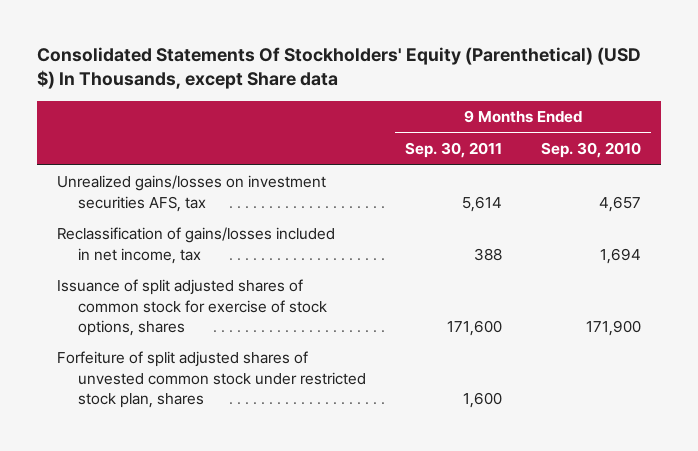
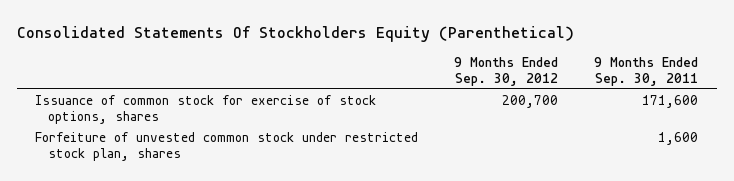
- Consolidated Statements Of Stockholders' Equity (Parenthetical) (USD $) In Thousands, except Share data
+ Consolidated Statements Of Stockholders Equity (Parenthetical)
- | 9 Months Ended Sep. 30, 2011 | 9 Months Ended Sep. 30, 2010
+ | 9 Months Ended Sep. 30, 2012 | 9 Months Ended Sep. 30, 2011
- Unrealized gains/losses on investment securities AFS, tax | 5,614 | 4,657
- Reclassification of gains/losses included in net income, tax | 388 | 1,694
- Issuance of split adjusted shares of common stock for exercise of stock options, shares | 171,600 | 171,900
- Forfeiture of split adjusted shares of unvested common stock under restricted stock plan, shares | 1,600 |
+ Issuance of common stock for exercise of stock options, shares | 200,700 | 171,600
+ Forfeiture of unvested common stock under restricted stock plan, shares | | 1,600

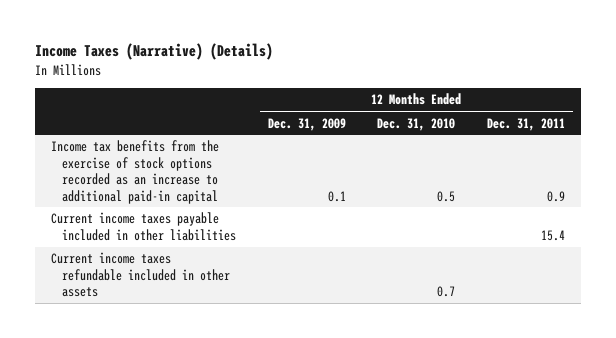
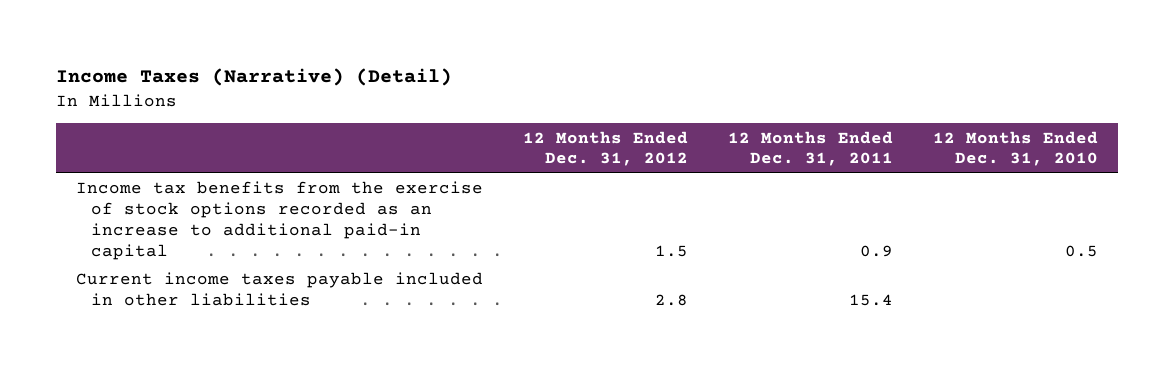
- Income Taxes (Narrative) (Details)
+ Income Taxes (Narrative) (Detail)
- | 12 Months Ended Dec. 31, 2009 | 12 Months Ended Dec. 31, 2010 | 12 Months Ended Dec. 31, 2011
+ | 12 Months Ended Dec. 31, 2012 | 12 Months Ended Dec. 31, 2011 | 12 Months Ended Dec. 31, 2010
- Current income taxes refundable included in other assets | | 0.7 |

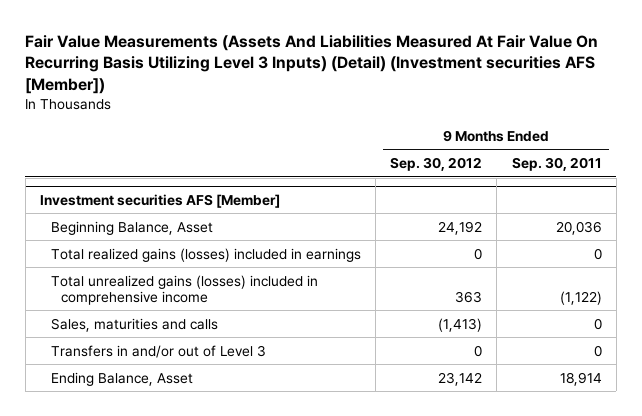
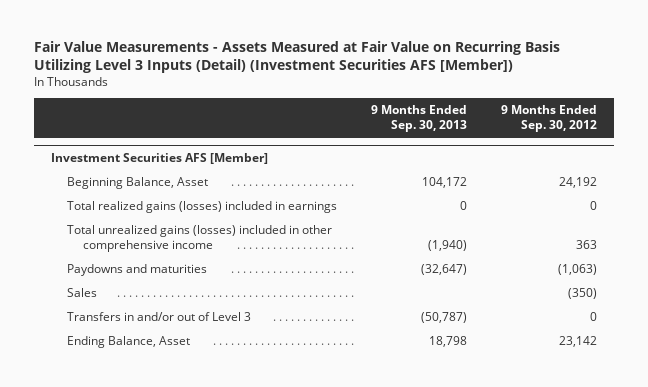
- Fair Value Measurements (Assets And Liabilities Measured At Fair Value On Recurring Basis Utilizing Level 3 Inputs) (Detail) (Investment securities AFS [Member])
+ Fair Value Measurements - Assets Measured at Fair Value on Recurring Basis Utilizing Level 3 Inputs (Detail) (Investment Securities AFS [Member])
- | 9 Months Ended Sep. 30, 2012 | 9 Months Ended Sep. 30, 2011
+ | 9 Months Ended Sep. 30, 2013 | 9 Months Ended Sep. 30, 2012
- Investment securities AFS [Member]
+ Investment Securities AFS [Member]
- Total unrealized gains (losses) included in comprehensive income | 363 | (1,122)
- Sales, maturities and calls | (1,413) | 0
+ Total unrealized gains (losses) included in other comprehensive income | (1,940) | 363
+ Paydowns and maturities | (32,647) | (1,063)
+ Sales | | (350)

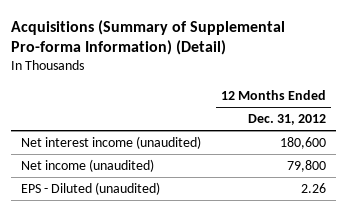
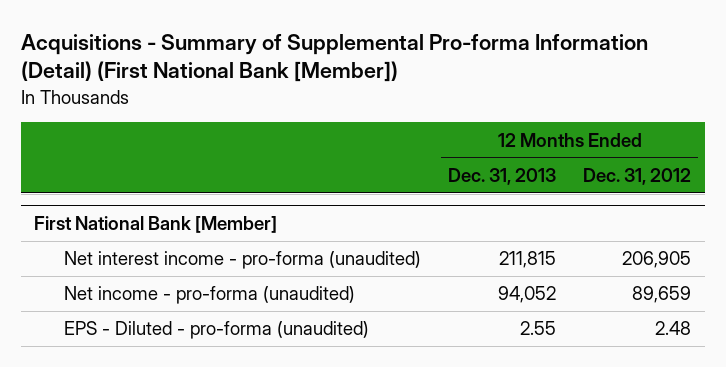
- Acquisitions (Summary of Supplemental Pro-forma Information) (Detail)
+ Acquisitions - Summary of Supplemental Pro-forma Information (Detail) (First National Bank [Member])
- | 12 Months Ended Dec. 31, 2012
+ | 12 Months Ended Dec. 31, 2013 | 12 Months Ended Dec. 31, 2012
- Net interest income (unaudited) | 180,600
- Net income (unaudited) | 79,800
- EPS - Diluted (unaudited) | 2.26
+ First National Bank [Member]
+ Net interest income - pro-forma (unaudited) | 211,815 | 206,905
+ Net income - pro-forma (unaudited) | 94,052 | 89,659
+ EPS - Diluted - pro-forma (unaudited) | 2.55 | 2.48

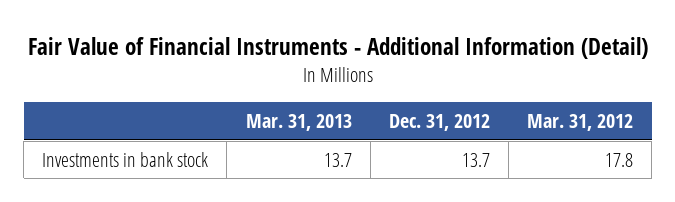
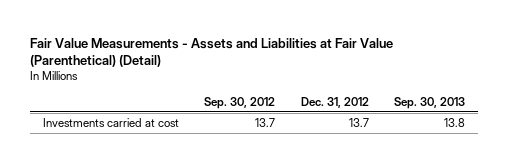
- Fair Value of Financial Instruments - Additional Information (Detail)
+ Fair Value Measurements - Assets and Liabilities at Fair Value (Parenthetical) (Detail)
- | Mar. 31, 2013 | Dec. 31, 2012 | Mar. 31, 2012
+ | Sep. 30, 2012 | Dec. 31, 2012 | Sep. 30, 2013
- Investments in bank stock | 13.7 | 13.7 | 17.8
+ Investments carried at cost | 13.7 | 13.7 | 13.8

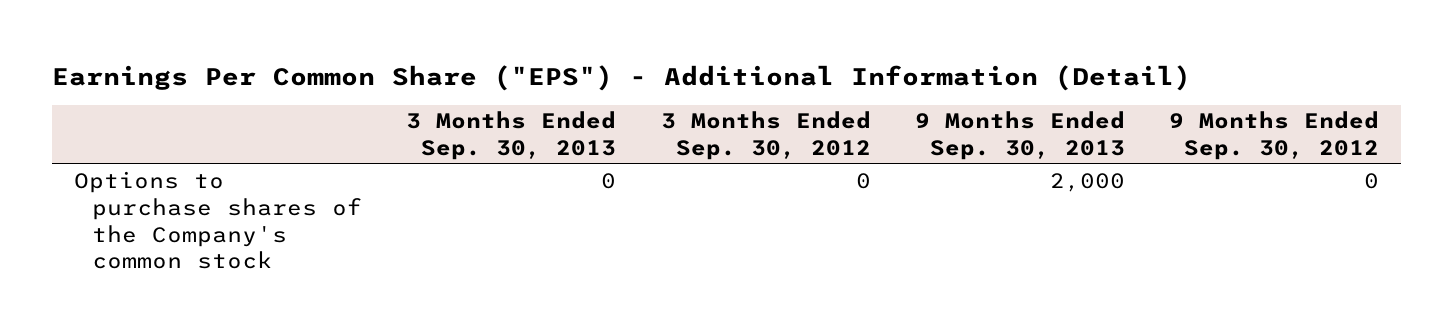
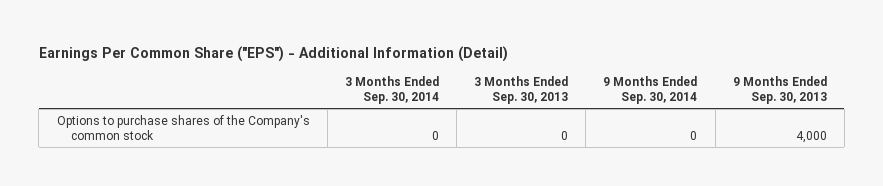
- | 3 Months Ended Sep. 30, 2013 | 3 Months Ended Sep. 30, 2012 | 9 Months Ended Sep. 30, 2013 | 9 Months Ended Sep. 30, 2012
+ | 3 Months Ended Sep. 30, 2014 | 3 Months Ended Sep. 30, 2013 | 9 Months Ended Sep. 30, 2014 | 9 Months Ended Sep. 30, 2013
- Options to purchase shares of the Company's common stock | 0 | 0 | 2,000 | 0
+ Options to purchase shares of the Company's common stock | 0 | 0 | 0 | 4,000

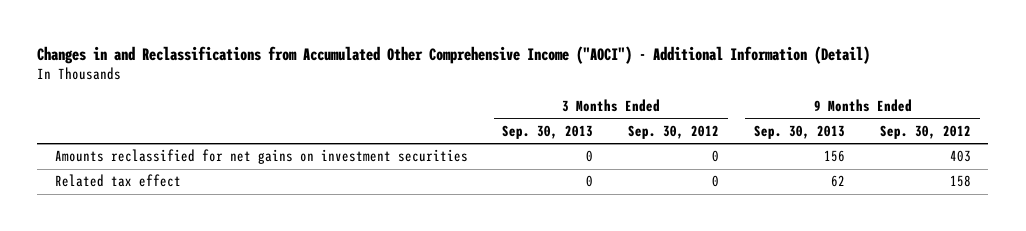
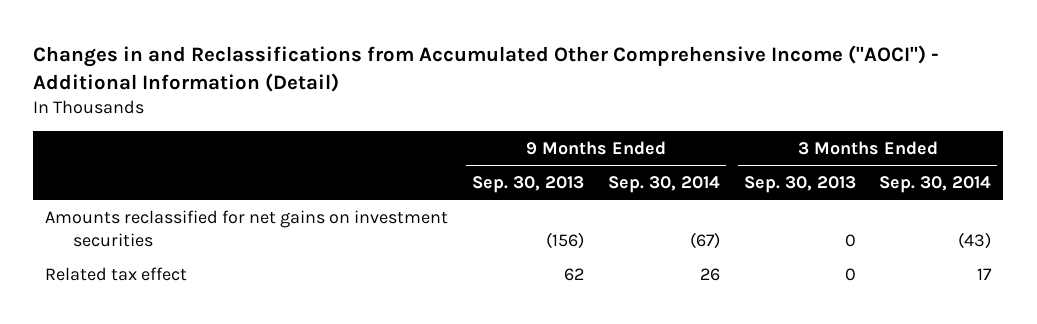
- | 3 Months Ended Sep. 30, 2013 | 3 Months Ended Sep. 30, 2012 | 9 Months Ended Sep. 30, 2013 | 9 Months Ended Sep. 30, 2012
+ | 9 Months Ended Sep. 30, 2013 | 9 Months Ended Sep. 30, 2014 | 3 Months Ended Sep. 30, 2013 | 3 Months Ended Sep. 30, 2014
- Amounts reclassified for net gains on investment securities | 0 | 0 | 156 | 403
+ Amounts reclassified for net gains on investment securities | (156) | (67) | 0 | (43)

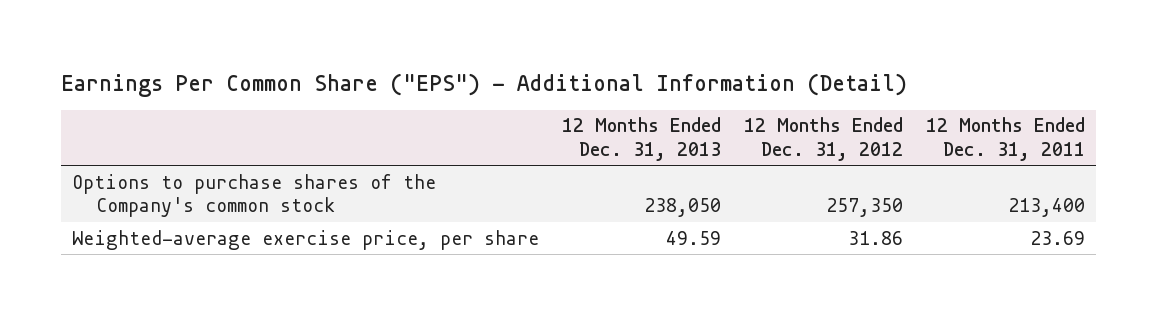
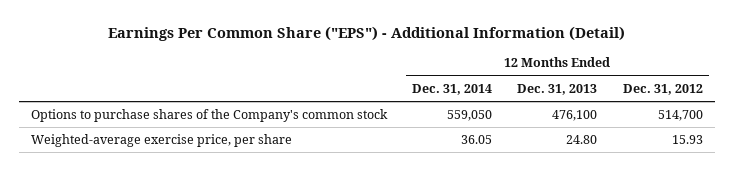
- | 12 Months Ended Dec. 31, 2013 | 12 Months Ended Dec. 31, 2012 | 12 Months Ended Dec. 31, 2011
+ | 12 Months Ended Dec. 31, 2014 | 12 Months Ended Dec. 31, 2013 | 12 Months Ended Dec. 31, 2012
- Options to purchase shares of the Company's common stock | 238,050 | 257,350 | 213,400
- Weighted-average exercise price, per share | 49.59 | 31.86 | 23.69
+ Options to purchase shares of the Company's common stock | 559,050 | 476,100 | 514,700
+ Weighted-average exercise price, per share | 36.05 | 24.80 | 15.93

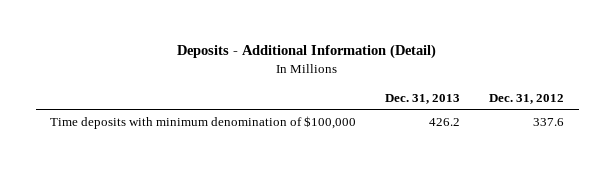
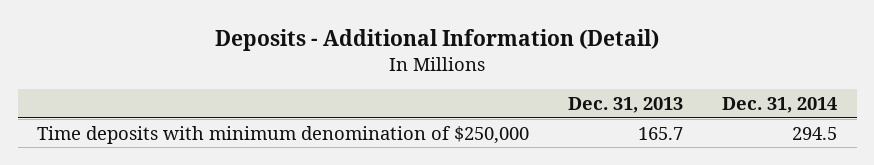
- | Dec. 31, 2013 | Dec. 31, 2012
+ | Dec. 31, 2013 | Dec. 31, 2014
- Time deposits with minimum denomination of $100,000 | 426.2 | 337.6
+ Time deposits with minimum denomination of $250,000 | 165.7 | 294.5

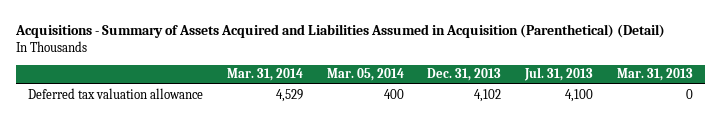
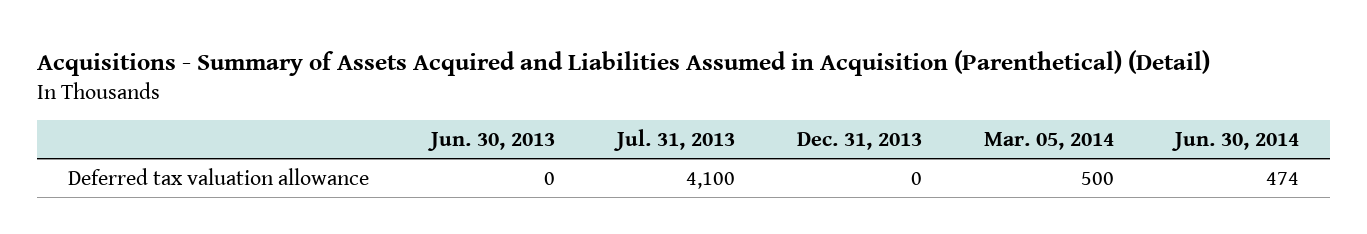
- | Mar. 31, 2014 | Mar. 05, 2014 | Dec. 31, 2013 | Jul. 31, 2013 | Mar. 31, 2013
+ | Jun. 30, 2013 | Jul. 31, 2013 | Dec. 31, 2013 | Mar. 05, 2014 | Jun. 30, 2014
- Deferred tax valuation allowance | 4,529 | 400 | 4,102 | 4,100 | 0
+ Deferred tax valuation allowance | 0 | 4,100 | 0 | 500 | 474

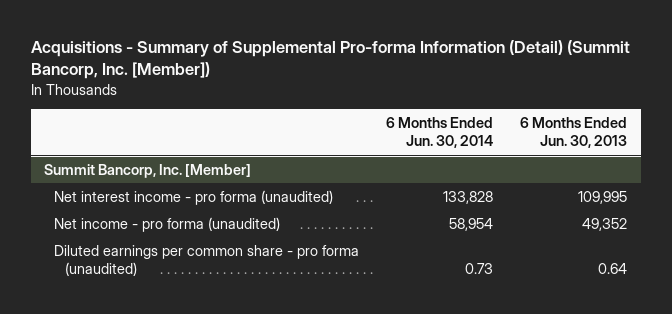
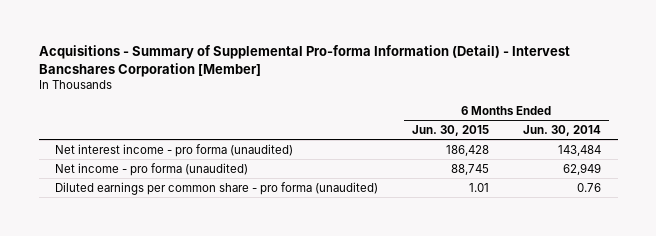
- Acquisitions - Summary of Supplemental Pro-forma Information (Detail) (Summit Bancorp, Inc. [Member])
+ Acquisitions - Summary of Supplemental Pro-forma Information (Detail) - Intervest Bancshares Corporation [Member]
- | 6 Months Ended Jun. 30, 2014 | 6 Months Ended Jun. 30, 2013
+ | 6 Months Ended Jun. 30, 2015 | 6 Months Ended Jun. 30, 2014
- Summit Bancorp, Inc. [Member]
- Net interest income - pro forma (unaudited) | 133,828 | 109,995
- Net income - pro forma (unaudited) | 58,954 | 49,352
- Diluted earnings per common share - pro forma (unaudited) | 0.73 | 0.64
+ Net interest income - pro forma (unaudited) | 186,428 | 143,484
+ Net income - pro forma (unaudited) | 88,745 | 62,949
+ Diluted earnings per common share - pro forma (unaudited) | 1.01 | 0.76

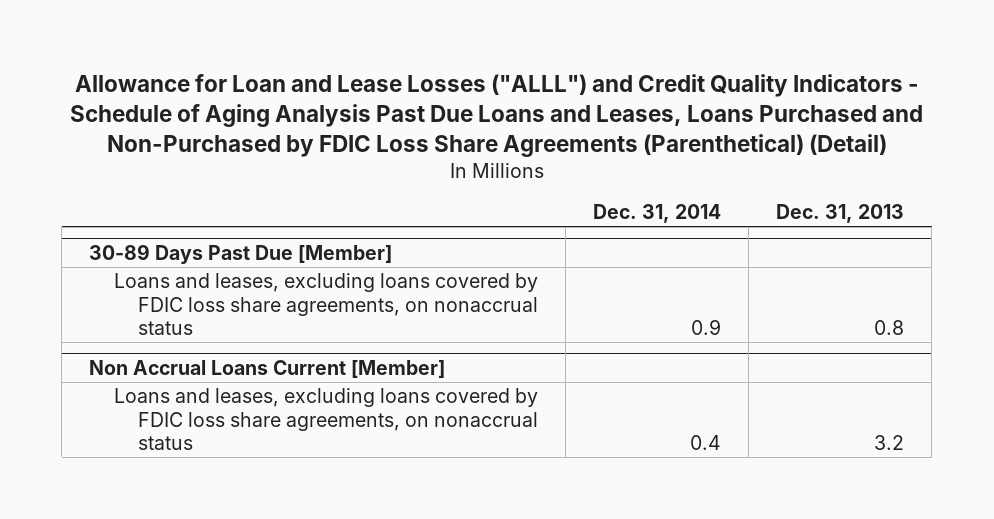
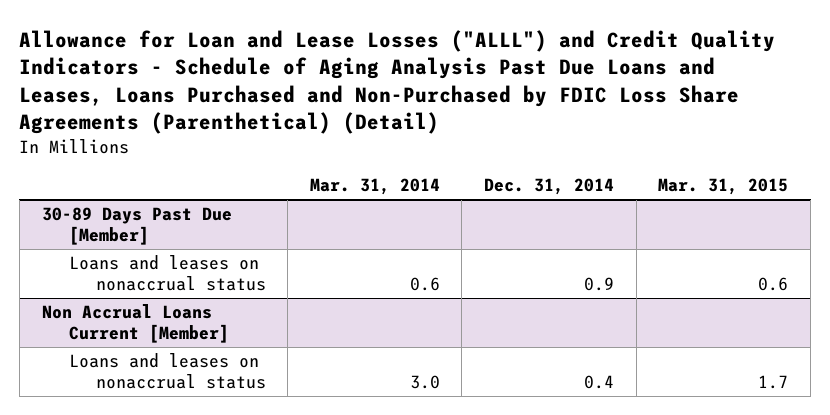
- | Dec. 31, 2014 | Dec. 31, 2013
+ | Mar. 31, 2014 | Dec. 31, 2014 | Mar. 31, 2015
@ 30-89 Days Past Due [Member]
- Loans and leases, excluding loans covered by FDIC loss share agreements, on nonaccrual status | 0.9 | 0.8
+ Loans and leases on nonaccrual status | 0.6 | 0.9 | 0.6
@ Non Accrual Loans Current [Member]
- Loans and leases, excluding loans covered by FDIC loss share agreements, on nonaccrual status | 0.4 | 3.2
+ Loans and leases on nonaccrual status | 3.0 | 0.4 | 1.7

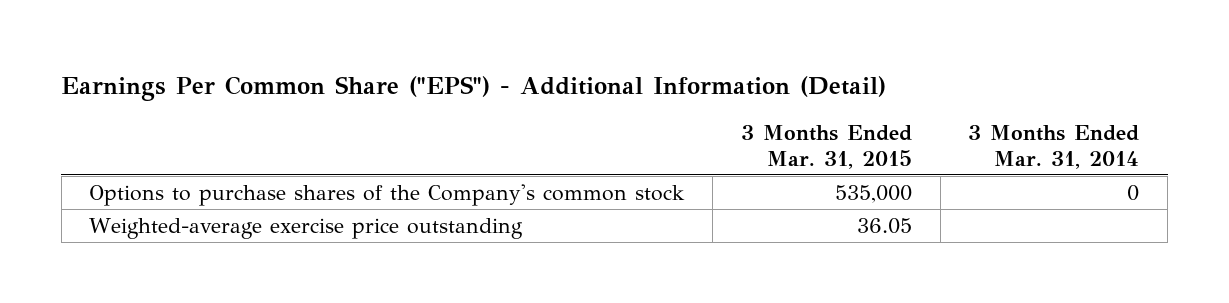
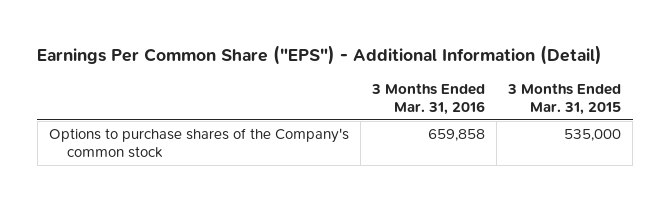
- | 3 Months Ended Mar. 31, 2015 | 3 Months Ended Mar. 31, 2014
+ | 3 Months Ended Mar. 31, 2016 | 3 Months Ended Mar. 31, 2015
- Weighted-average exercise price outstanding | 36.05 |

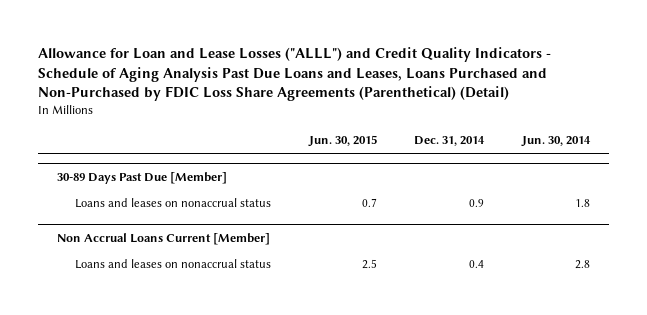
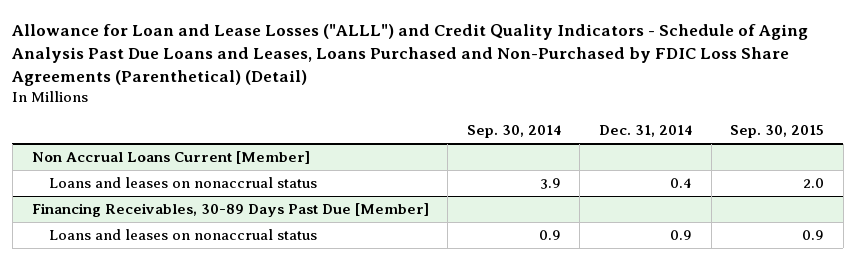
- | Jun. 30, 2015 | Dec. 31, 2014 | Jun. 30, 2014
+ | Sep. 30, 2014 | Dec. 31, 2014 | Sep. 30, 2015
- 30-89 Days Past Due [Member]
- Loans and leases on nonaccrual status | 0.7 | 0.9 | 1.8
+ Financing Receivables, 30-89 Days Past Due [Member]
+ Loans and leases on nonaccrual status | 0.9 | 0.9 | 0.9

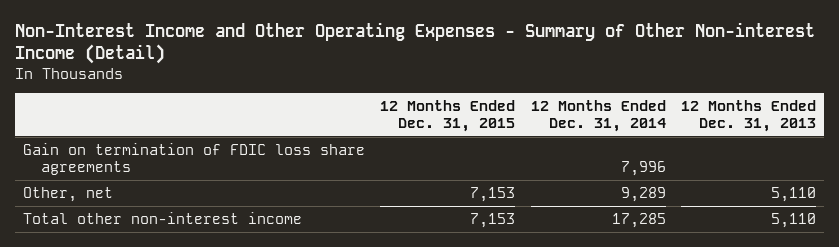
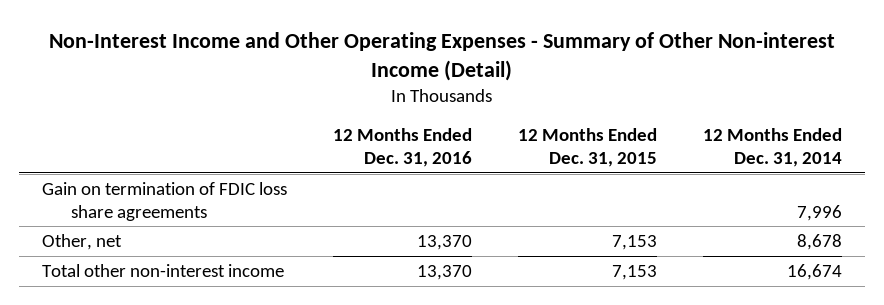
- | 12 Months Ended Dec. 31, 2015 | 12 Months Ended Dec. 31, 2014 | 12 Months Ended Dec. 31, 2013
+ | 12 Months Ended Dec. 31, 2016 | 12 Months Ended Dec. 31, 2015 | 12 Months Ended Dec. 31, 2014
- Other, net | 7,153 | 9,289 | 5,110
- Total other non-interest income | 7,153 | 17,285 | 5,110
+ Other, net | 13,370 | 7,153 | 8,678
+ Total other non-interest income | 13,370 | 7,153 | 16,674

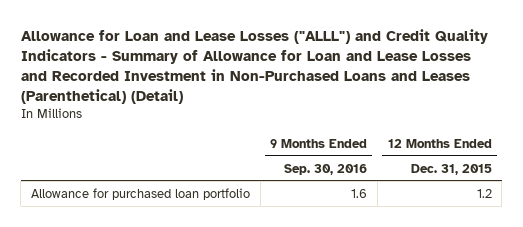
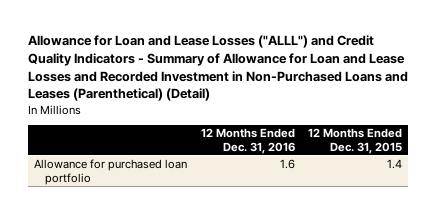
- | 9 Months Ended Sep. 30, 2016 | 12 Months Ended Dec. 31, 2015
+ | 12 Months Ended Dec. 31, 2016 | 12 Months Ended Dec. 31, 2015
- Allowance for purchased loan portfolio | 1.6 | 1.2
+ Allowance for purchased loan portfolio | 1.6 | 1.4

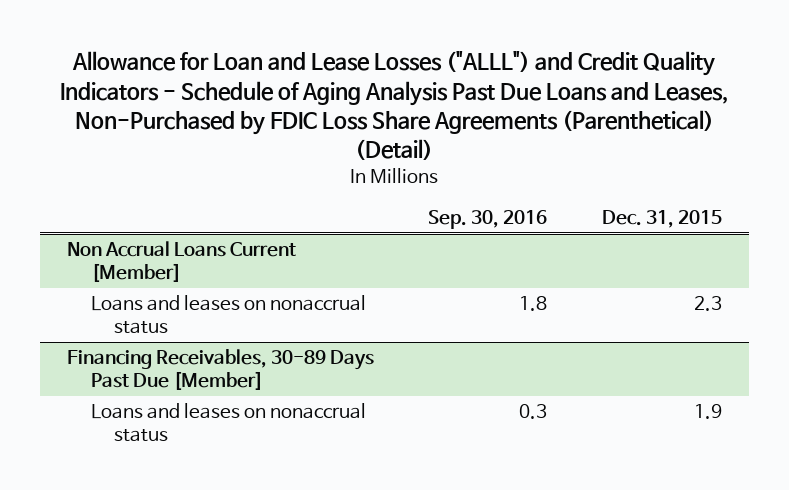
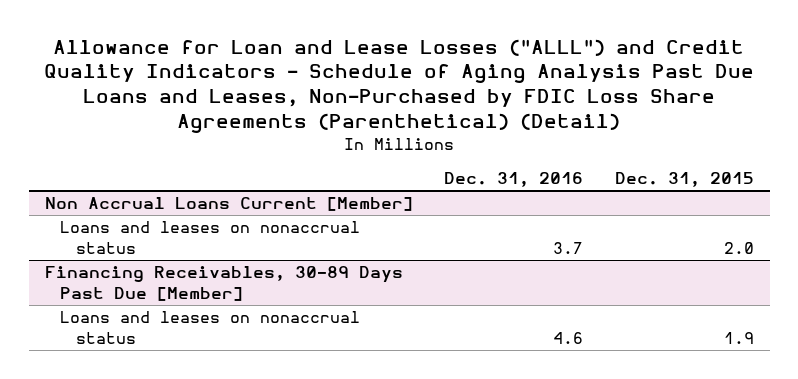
- | Sep. 30, 2016 | Dec. 31, 2015
+ | Dec. 31, 2016 | Dec. 31, 2015
@ Non Accrual Loans Current [Member]
- Loans and leases on nonaccrual status | 1.8 | 2.3
+ Loans and leases on nonaccrual status | 3.7 | 2.0

